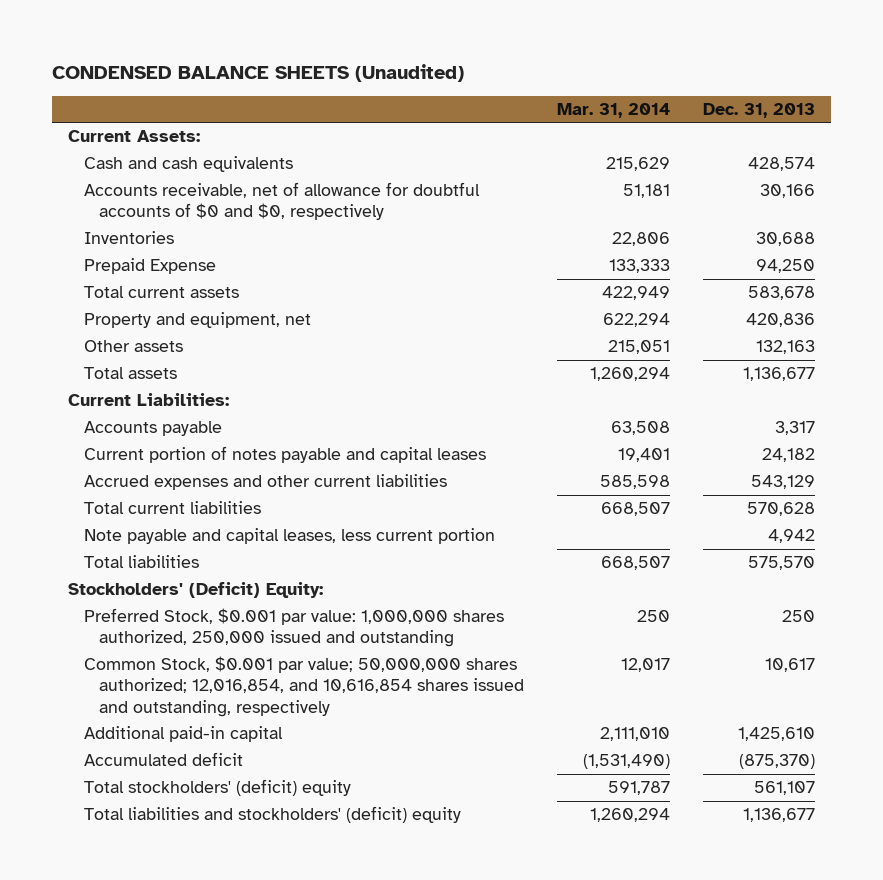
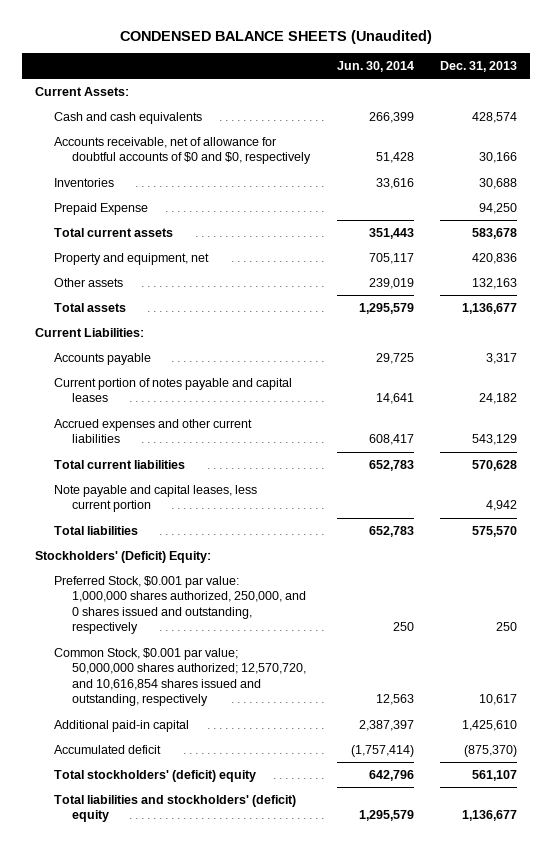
- | Mar. 31, 2014 | Dec. 31, 2013
+ | Jun. 30, 2014 | Dec. 31, 2013
- Preferred Stock, $0.001 par value: 1,000,000 shares authorized, 250,000 issued and outstanding | 250 | 250
- Common Stock, $0.001 par value; 50,000,000 shares authorized; 12,016,854, and 10,616,854 shares issued and outstanding, respectively | 12,017 | 10,617
+ Preferred Stock, $0.001 par value: 1,000,000 shares authorized, 250,000, and 0 shares issued and outstanding, respectively | 250 | 250
+ Common Stock, $0.001 par value; 50,000,000 shares authorized; 12,570,720, and 10,616,854 shares issued and outstanding, respectively | 12,563 | 10,617

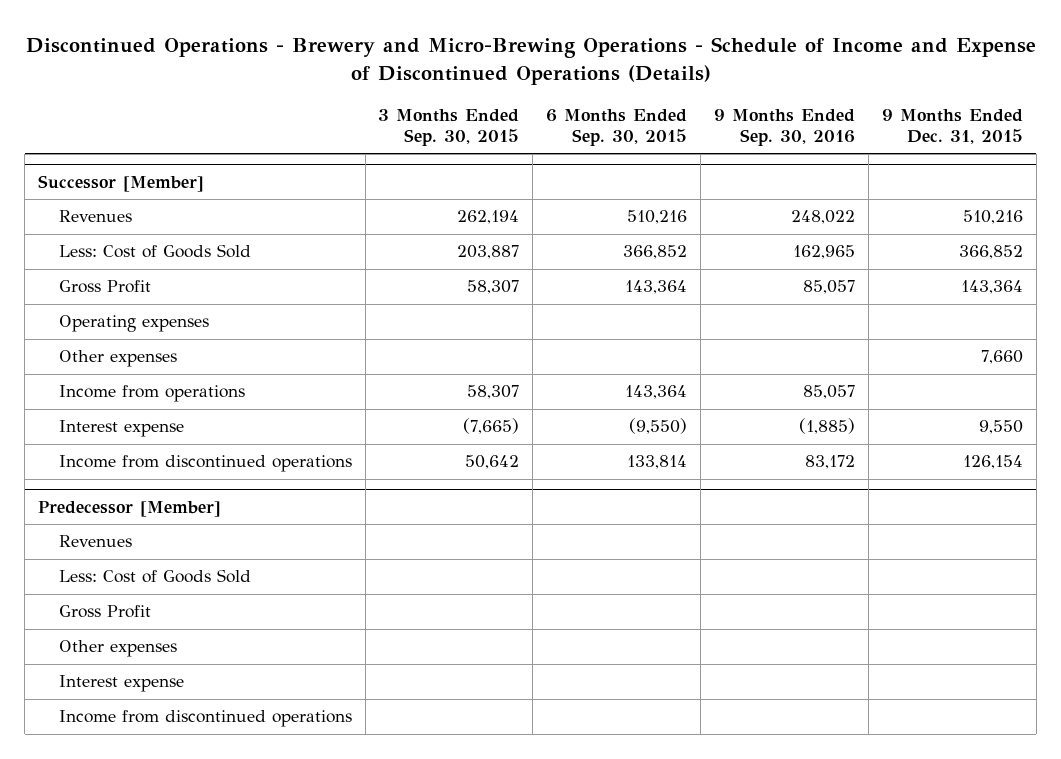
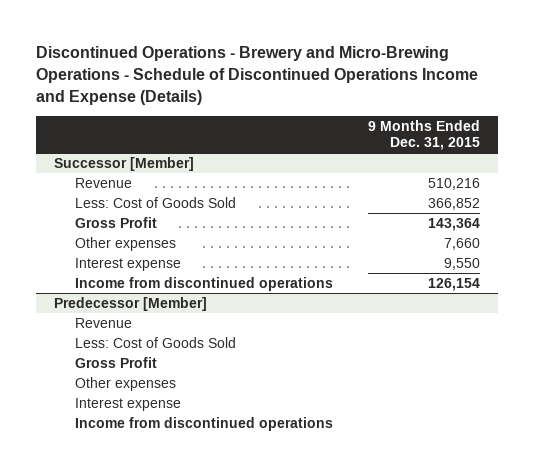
- Discontinued Operations - Brewery and Micro-Brewing Operations - Schedule of Income and Expense of Discontinued Operations (Details)
+ Discontinued Operations - Brewery and Micro-Brewing Operations - Schedule of Discontinued Operations Income and Expense (Details)
- | 3 Months Ended Sep. 30, 2015 | 6 Months Ended Sep. 30, 2015 | 9 Months Ended Sep. 30, 2016 | 9 Months Ended Dec. 31, 2015
+ | 9 Months Ended Dec. 31, 2015
@ Successor [Member]
- Revenues | 262,194 | 510,216 | 248,022 | 510,216
+ Revenue | 510,216
- Operating expenses
- Income from operations | 58,307 | 143,364 | 85,057 |
@ Predecessor [Member]
- Revenues
+ Revenue

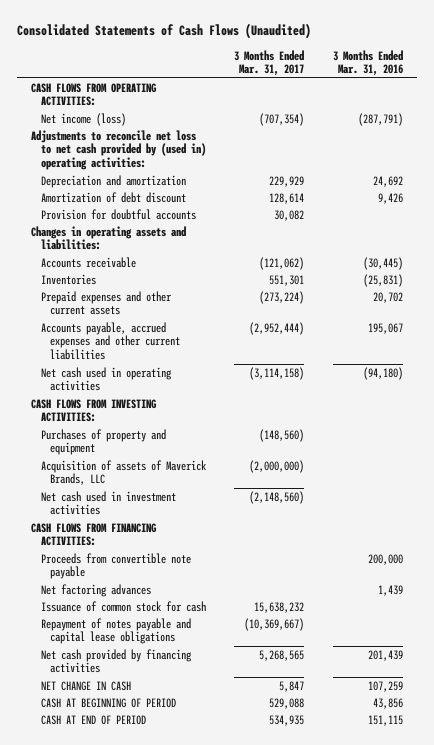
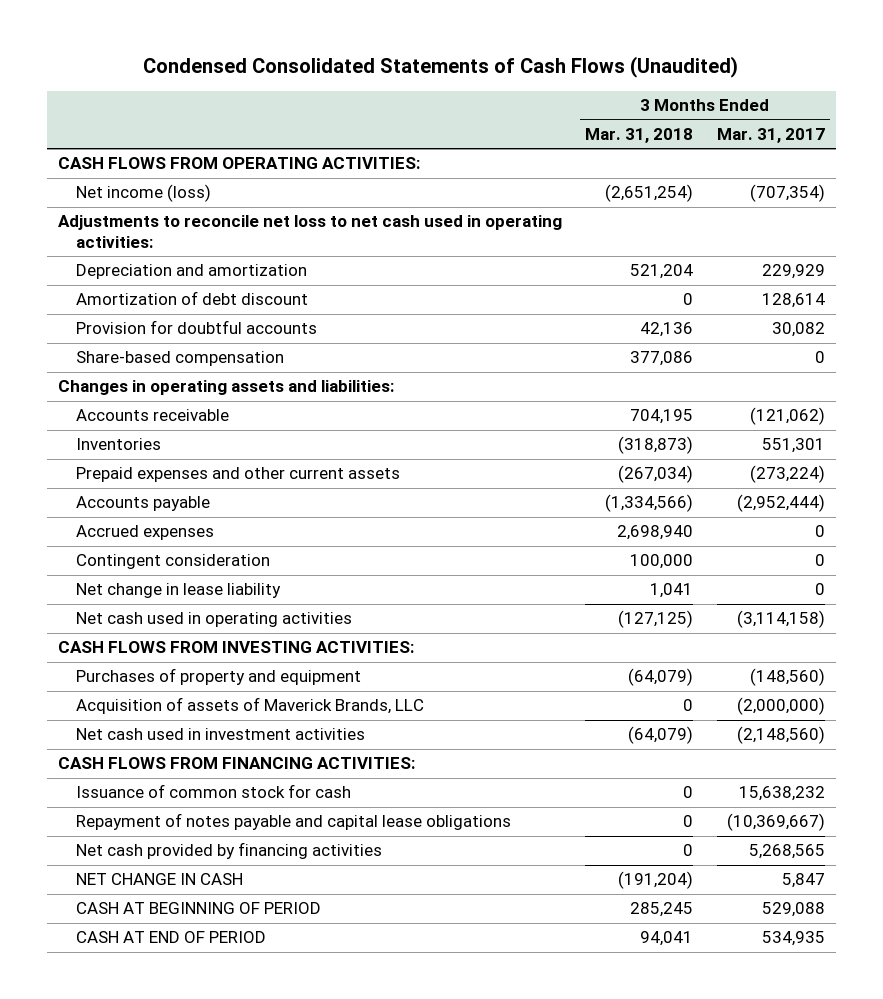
- Consolidated Statements of Cash Flows (Unaudited)
+ Condensed Consolidated Statements of Cash Flows (Unaudited)
- | 3 Months Ended Mar. 31, 2017 | 3 Months Ended Mar. 31, 2016
+ | 3 Months Ended Mar. 31, 2018 | 3 Months Ended Mar. 31, 2017
- Adjustments to reconcile net loss to net cash provided by (used in) operating activities:
+ Adjustments to reconcile net loss to net cash used in operating activities:
+ Share-based compensation | 377,086 | 0
- Accounts payable, accrued expenses and other current liabilities | (2,952,444) | 195,067
+ Accounts payable | (1,334,566) | (2,952,444)
+ Accrued expenses | 2,698,940 | 0
+ Contingent consideration | 100,000 | 0
+ Net change in lease liability | 1,041 | 0
- Proceeds from convertible note payable | | 200,000
- Net factoring advances | | 1,439

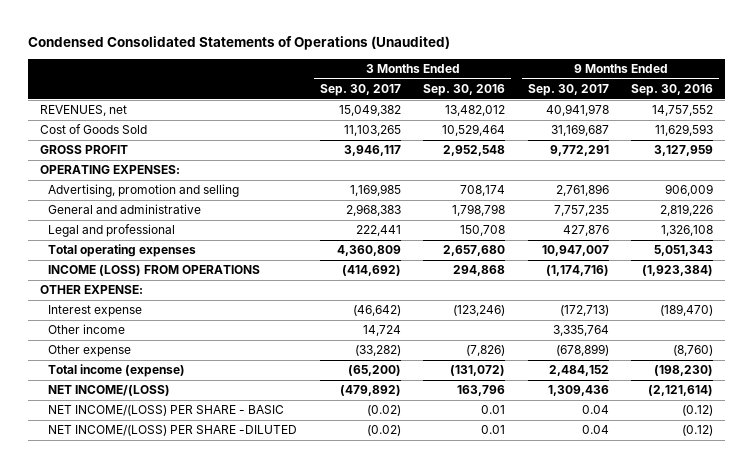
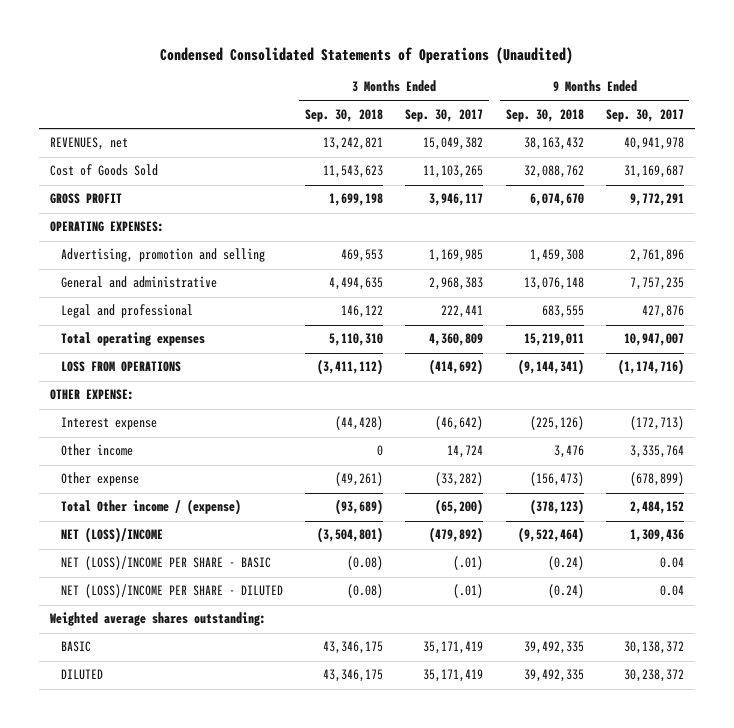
- | 3 Months Ended Sep. 30, 2017 | 3 Months Ended Sep. 30, 2016 | 9 Months Ended Sep. 30, 2017 | 9 Months Ended Sep. 30, 2016
+ | 3 Months Ended Sep. 30, 2018 | 3 Months Ended Sep. 30, 2017 | 9 Months Ended Sep. 30, 2018 | 9 Months Ended Sep. 30, 2017
- INCOME (LOSS) FROM OPERATIONS | (414,692) | 294,868 | (1,174,716) | (1,923,384)
+ LOSS FROM OPERATIONS | (3,411,112) | (414,692) | (9,144,341) | (1,174,716)
- Total income (expense) | (65,200) | (131,072) | 2,484,152 | (198,230)
- NET INCOME/(LOSS) | (479,892) | 163,796 | 1,309,436 | (2,121,614)
- NET INCOME/(LOSS) PER SHARE - BASIC | (0.02) | 0.01 | 0.04 | (0.12)
- NET INCOME/(LOSS) PER SHARE -DILUTED | (0.02) | 0.01 | 0.04 | (0.12)
+ Total Other income / (expense) | (93,689) | (65,200) | (378,123) | 2,484,152
+ NET (LOSS)/INCOME | (3,504,801) | (479,892) | (9,522,464) | 1,309,436
+ NET (LOSS)/INCOME PER SHARE - BASIC | (0.08) | (.01) | (0.24) | 0.04
+ NET (LOSS)/INCOME PER SHARE - DILUTED | (0.08) | (.01) | (0.24) | 0.04
+ Weighted average shares outstanding:
+ BASIC | 43,346,175 | 35,171,419 | 39,492,335 | 30,138,372
+ DILUTED | 43,346,175 | 35,171,419 | 39,492,335 | 30,238,372

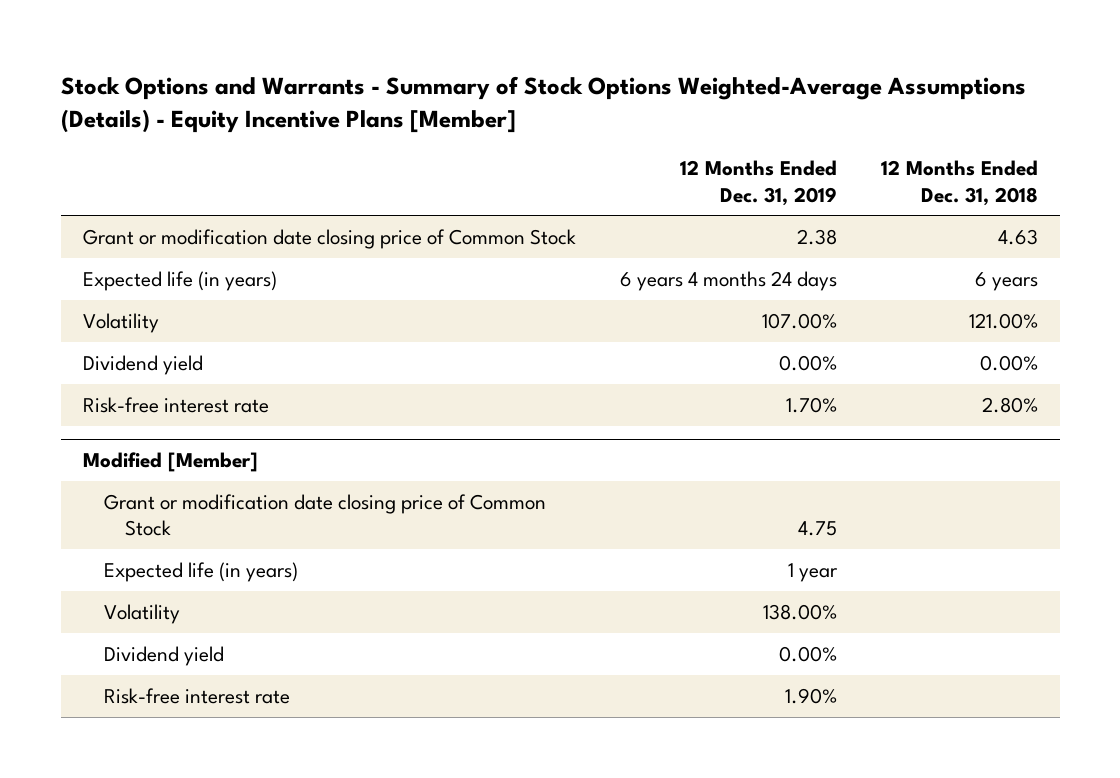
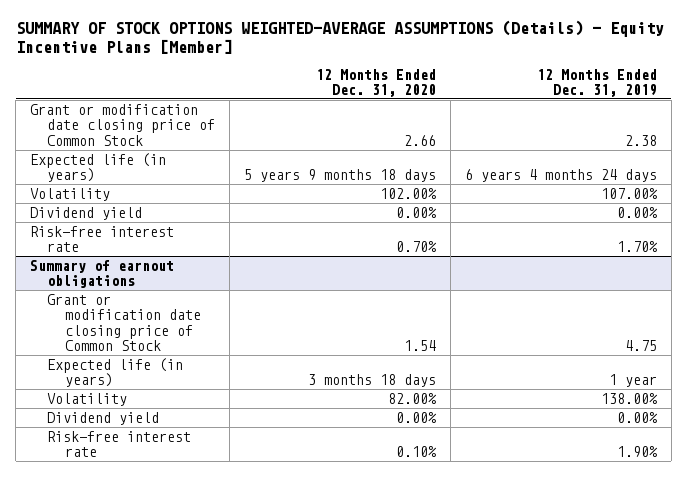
- Stock Options and Warrants - Summary of Stock Options Weighted-Average Assumptions (Details) - Equity Incentive Plans [Member]
+ SUMMARY OF STOCK OPTIONS WEIGHTED-AVERAGE ASSUMPTIONS (Details) - Equity Incentive Plans [Member]
- | 12 Months Ended Dec. 31, 2019 | 12 Months Ended Dec. 31, 2018
+ | 12 Months Ended Dec. 31, 2020 | 12 Months Ended Dec. 31, 2019
- Modified [Member]
+ Summary of earnout obligations

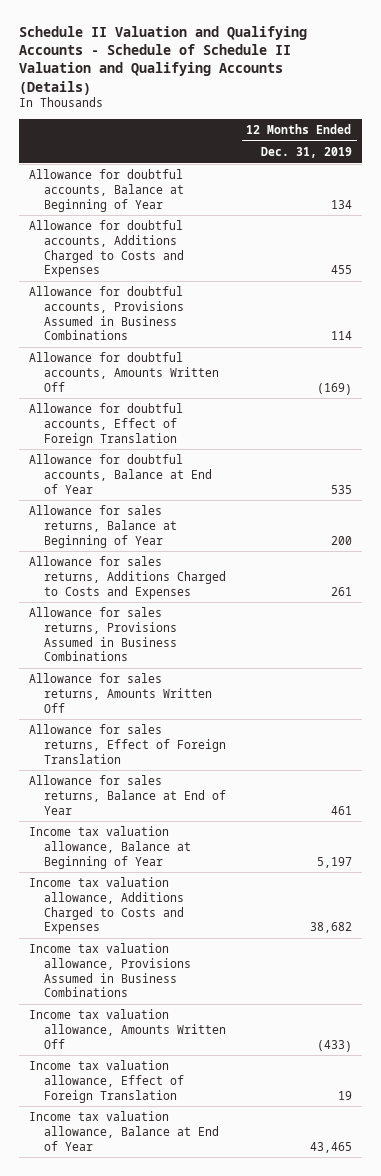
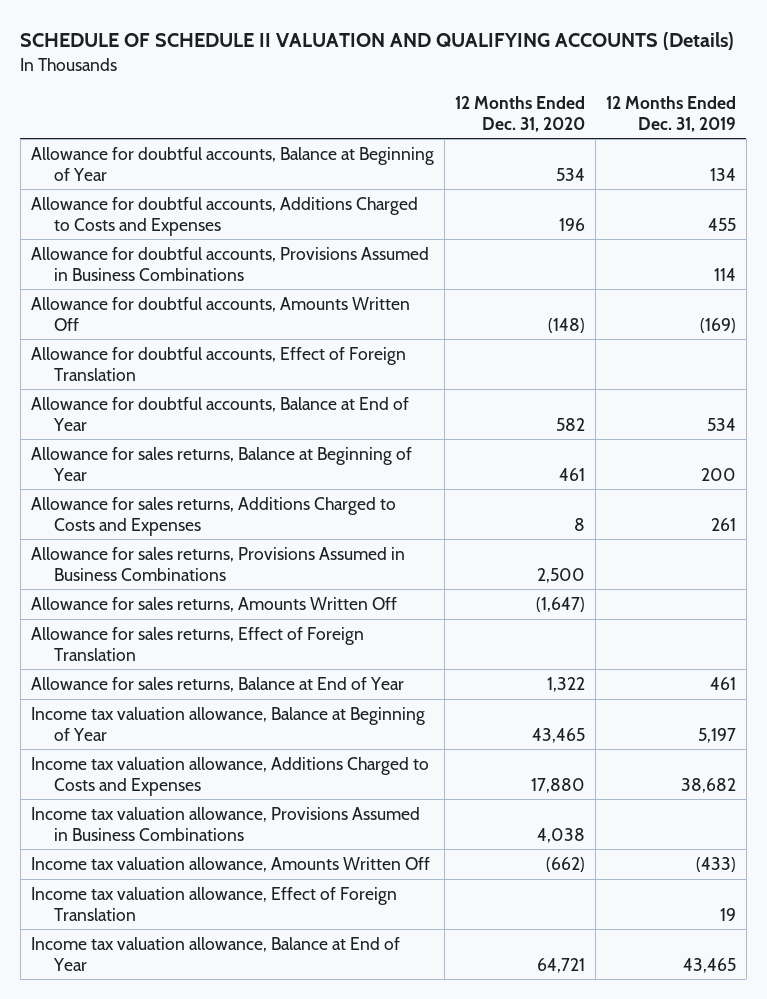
- Schedule II Valuation and Qualifying Accounts - Schedule of Schedule II Valuation and Qualifying Accounts (Details)
+ SCHEDULE OF SCHEDULE II VALUATION AND QUALIFYING ACCOUNTS (Details)
- | 12 Months Ended Dec. 31, 2019
+ | 12 Months Ended Dec. 31, 2020 | 12 Months Ended Dec. 31, 2019
- Allowance for doubtful accounts, Balance at End of Year | 535
+ Allowance for doubtful accounts, Balance at End of Year | 582 | 534

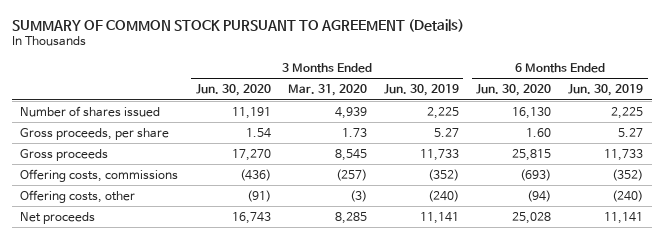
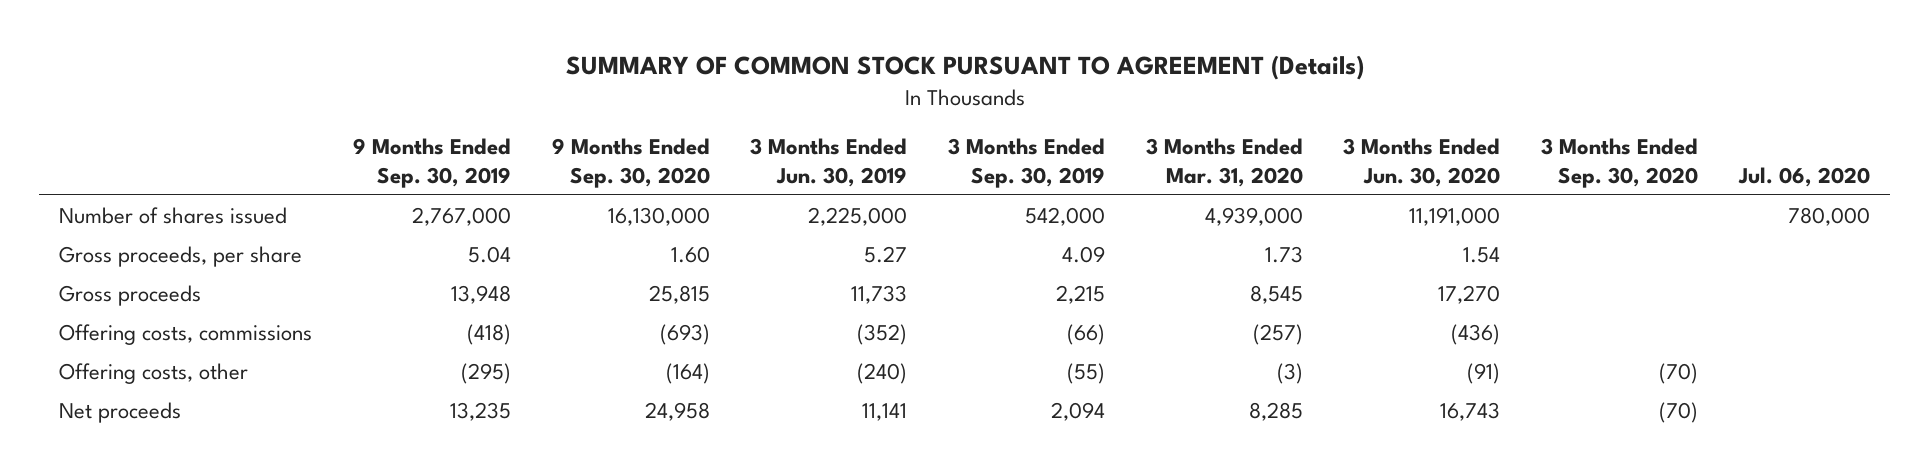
- | 3 Months Ended Jun. 30, 2020 | 3 Months Ended Mar. 31, 2020 | 3 Months Ended Jun. 30, 2019 | 6 Months Ended Jun. 30, 2020 | 6 Months Ended Jun. 30, 2019
+ | 9 Months Ended Sep. 30, 2019 | 9 Months Ended Sep. 30, 2020 | 3 Months Ended Jun. 30, 2019 | 3 Months Ended Sep. 30, 2019 | 3 Months Ended Mar. 31, 2020 | 3 Months Ended Jun. 30, 2020 | 3 Months Ended Sep. 30, 2020 | Jul. 06, 2020
- Number of shares issued | 11,191 | 4,939 | 2,225 | 16,130 | 2,225
+ Number of shares issued | 2,767,000 | 16,130,000 | 2,225,000 | 542,000 | 4,939,000 | 11,191,000 | | 780,000

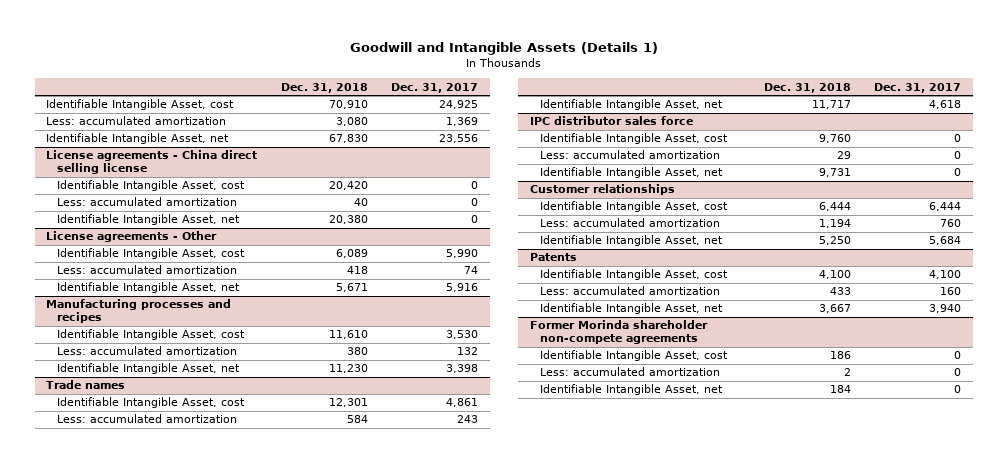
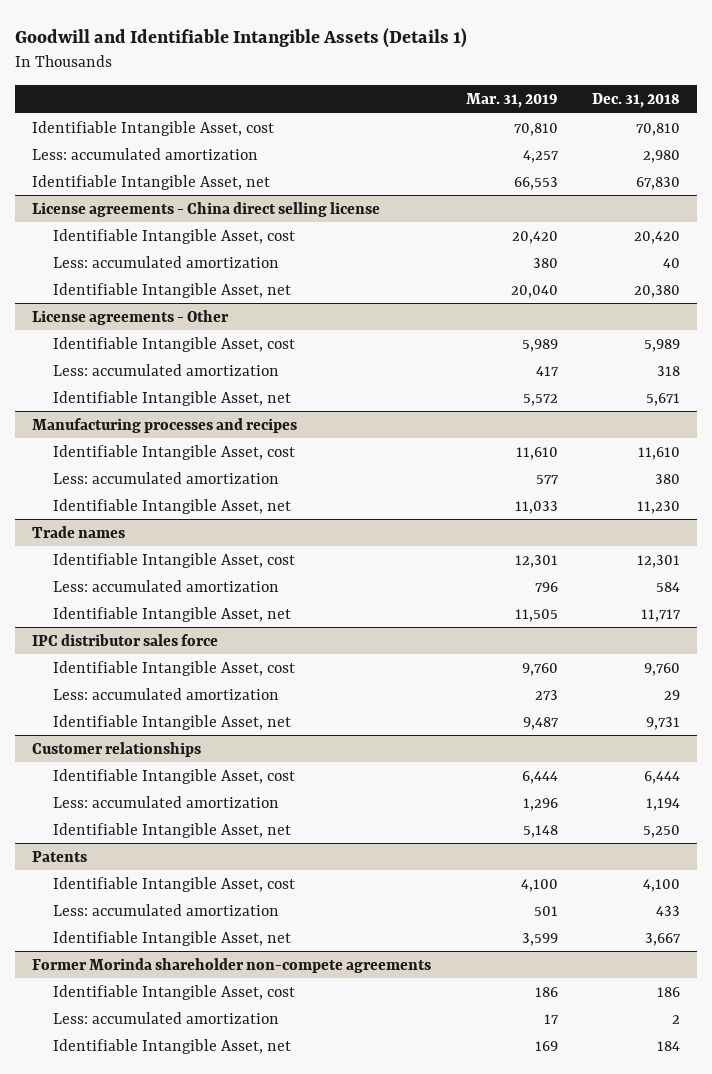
- Goodwill and Intangible Assets (Details 1)
+ Goodwill and Identifiable Intangible Assets (Details 1)
- | Dec. 31, 2018 | Dec. 31, 2017
+ | Mar. 31, 2019 | Dec. 31, 2018
- Identifiable Intangible Asset, cost | 70,910 | 24,925
- Less: accumulated amortization | 3,080 | 1,369
+ Identifiable Intangible Asset, cost | 70,810 | 70,810
+ Less: accumulated amortization | 4,257 | 2,980
@ License agreements - Other
- Identifiable Intangible Asset, cost | 6,089 | 5,990
- Less: accumulated amortization | 418 | 74
+ Identifiable Intangible Asset, cost | 5,989 | 5,989
+ Less: accumulated amortization | 417 | 318

